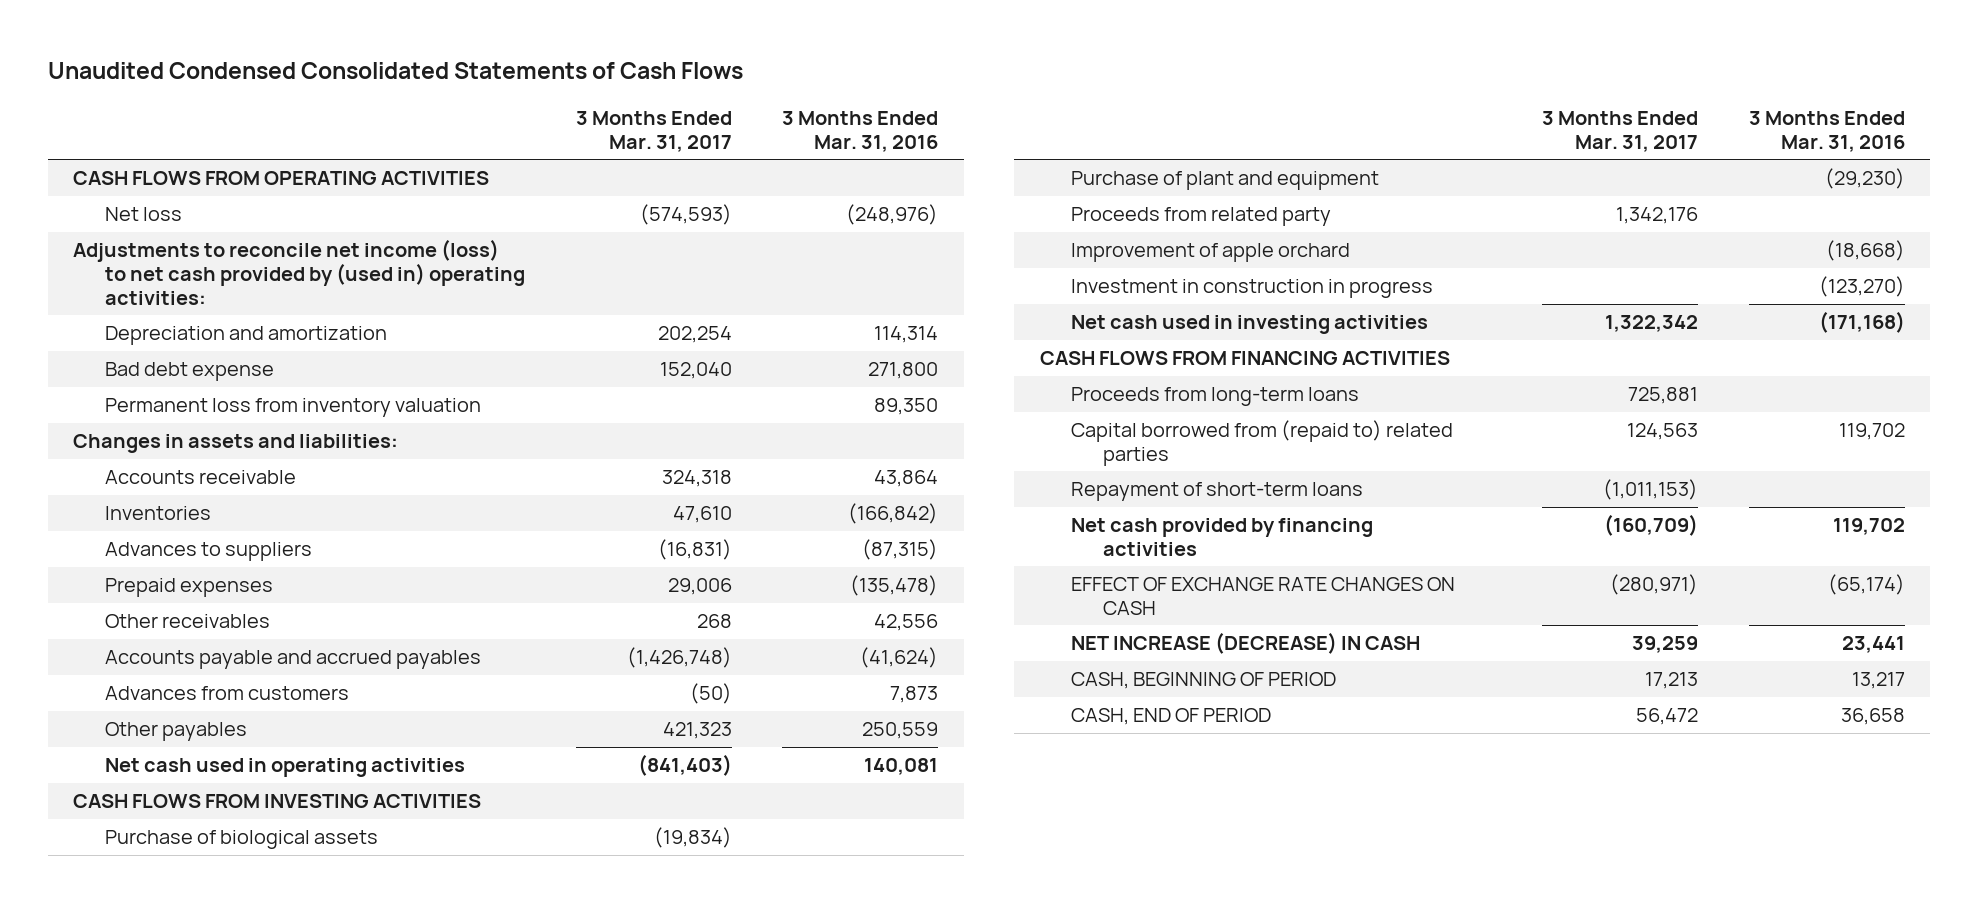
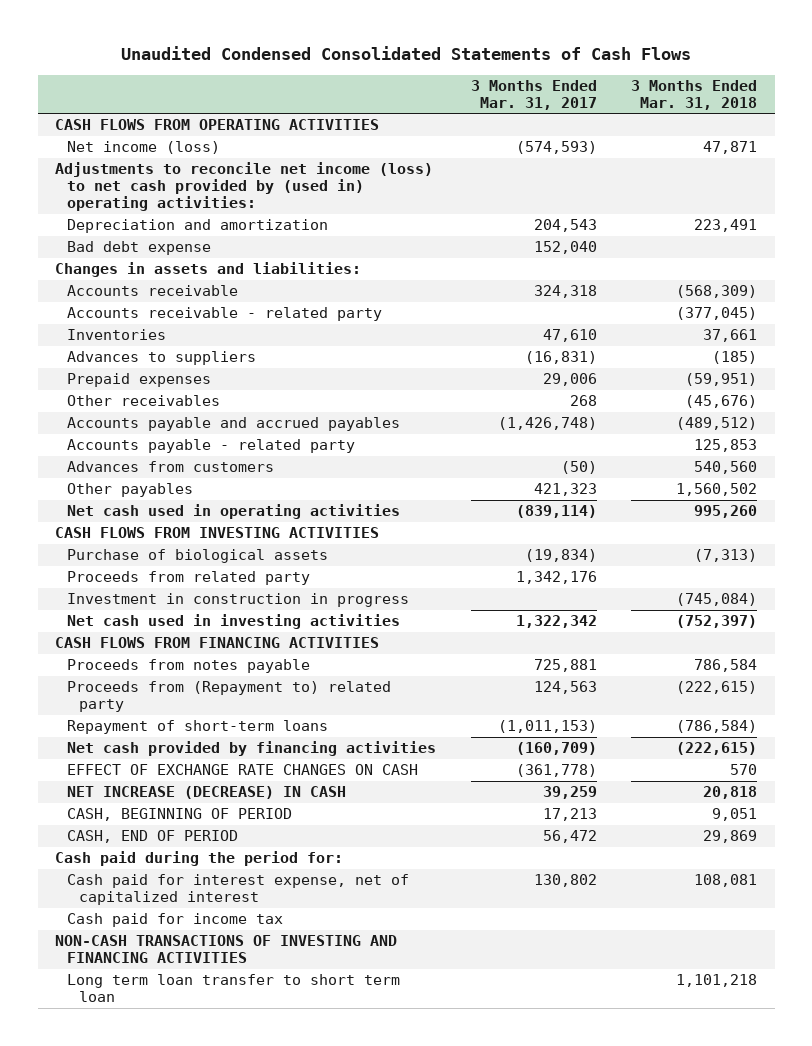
- | 3 Months Ended Mar. 31, 2017 | 3 Months Ended Mar. 31, 2016
+ | 3 Months Ended Mar. 31, 2017 | 3 Months Ended Mar. 31, 2018
- Net loss | (574,593) | (248,976)
+ Net income (loss) | (574,593) | 47,871
- Depreciation and amortization | 202,254 | 114,314
+ Depreciation and amortization | 204,543 | 223,491
- Permanent loss from inventory valuation | | 89,350
+ Accounts receivable - related party | | (377,045)
+ Accounts payable - related party | | 125,853
- Net cash used in operating activities | (841,403) | 140,081
+ Net cash used in operating activities | (839,114) | 995,260
- Purchase of plant and equipment | | (29,230)
- Improvement of apple orchard | | (18,668)
- Proceeds from long-term loans | 725,881 |
- Capital borrowed from (repaid to) related parties | 124,563 | 119,702
+ Proceeds from notes payable | 725,881 | 786,584
+ Proceeds from (Repayment to) related party | 124,563 | (222,615)
- EFFECT OF EXCHANGE RATE CHANGES ON CASH | (280,971) | (65,174)
+ EFFECT OF EXCHANGE RATE CHANGES ON CASH | (361,778) | 570
+ Cash paid during the period for:
+ Cash paid for interest expense, net of capitalized interest | 130,802 | 108,081
+ Cash paid for income tax
+ NON-CASH TRANSACTIONS OF INVESTING AND FINANCING ACTIVITIES
+ Long term loan transfer to short term loan | | 1,101,218

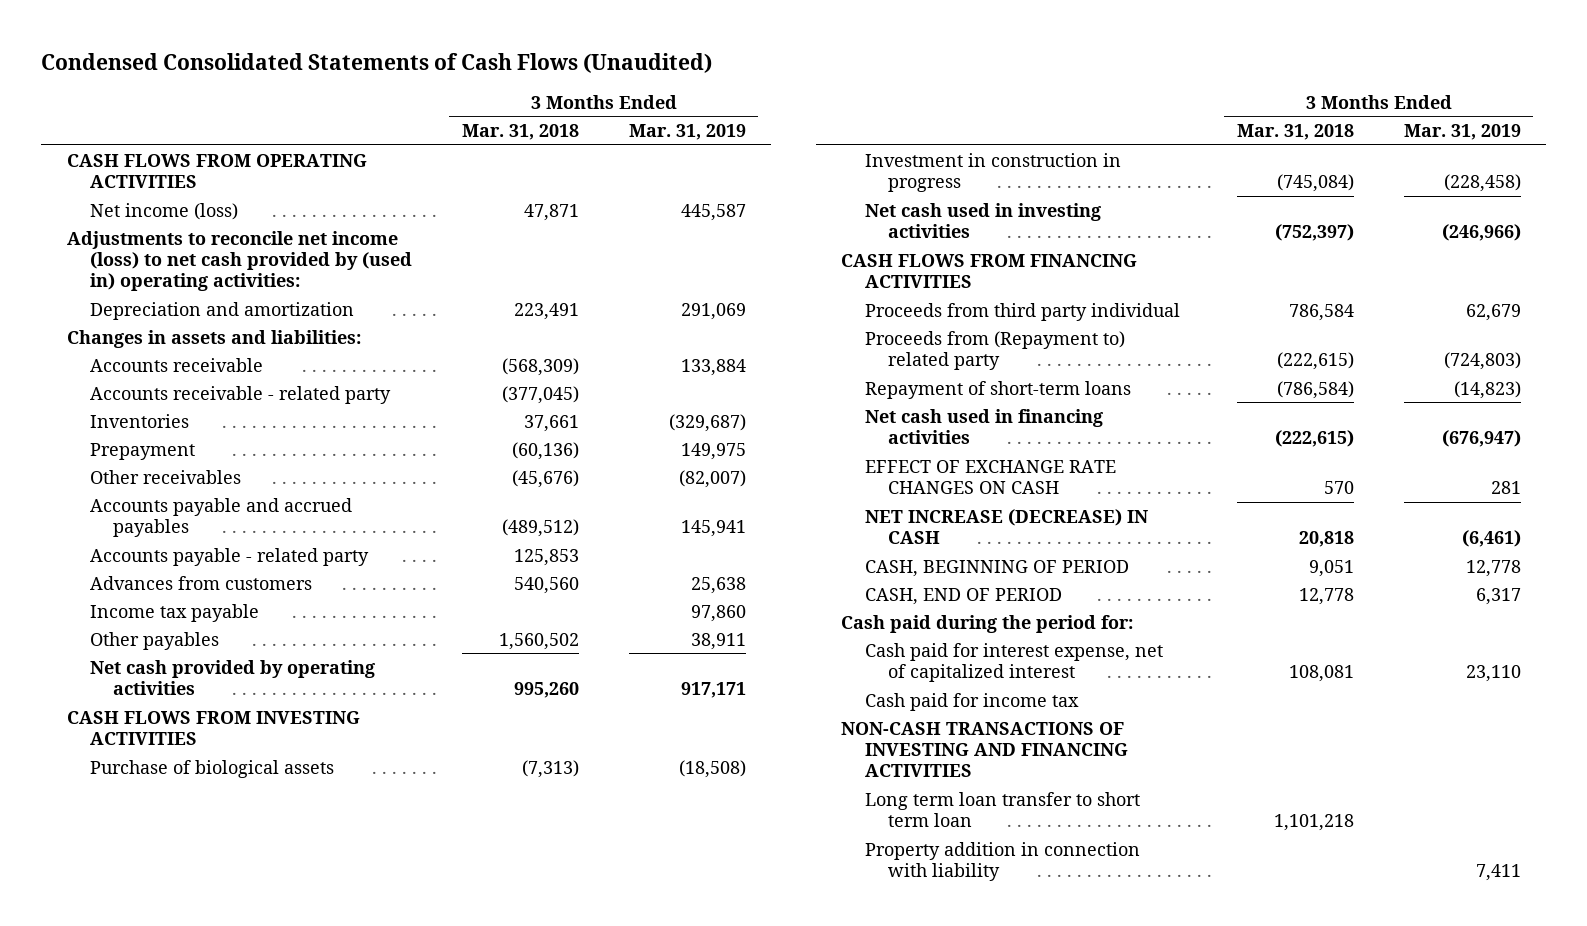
- Unaudited Condensed Consolidated Statements of Cash Flows
+ Condensed Consolidated Statements of Cash Flows (Unaudited)
- | 3 Months Ended Mar. 31, 2017 | 3 Months Ended Mar. 31, 2018
+ | 3 Months Ended Mar. 31, 2018 | 3 Months Ended Mar. 31, 2019
- Bad debt expense | 152,040 |
- Advances to suppliers | (16,831) | (185)
- Prepaid expenses | 29,006 | (59,951)
+ Prepayment | (60,136) | 149,975
+ Income tax payable | | 97,860
- Net cash used in operating activities | (839,114) | 995,260
+ Net cash provided by operating activities | 995,260 | 917,171
- Proceeds from related party | 1,342,176 |
- Proceeds from notes payable | 725,881 | 786,584
+ Proceeds from third party individual | 786,584 | 62,679
- Net cash provided by financing activities | (160,709) | (222,615)
+ Net cash used in financing activities | (222,615) | (676,947)
- CASH, END OF PERIOD | 56,472 | 29,869
+ CASH, END OF PERIOD | 12,778 | 6,317
+ Property addition in connection with liability | | 7,411

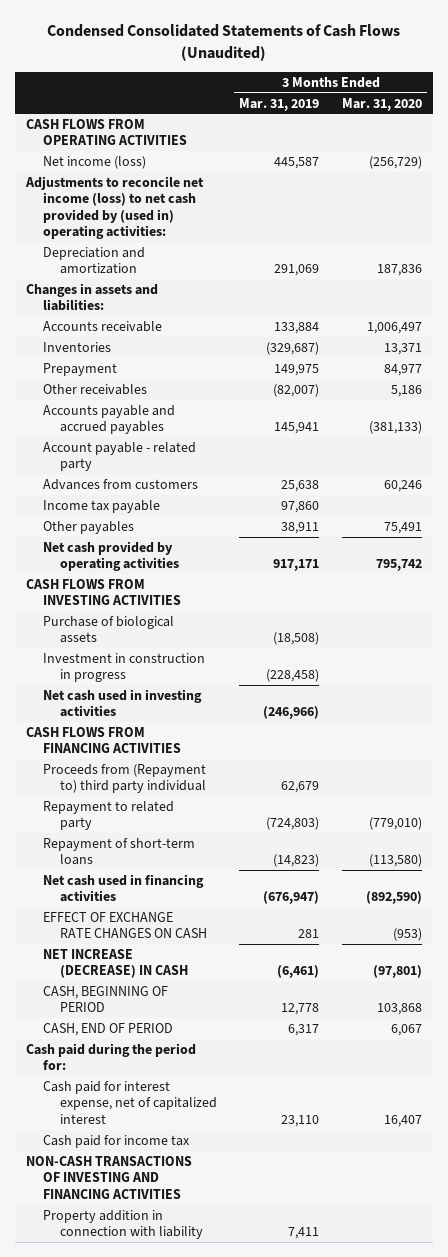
- | 3 Months Ended Mar. 31, 2018 | 3 Months Ended Mar. 31, 2019
+ | 3 Months Ended Mar. 31, 2019 | 3 Months Ended Mar. 31, 2020
- Accounts receivable - related party | (377,045) |
- Accounts payable - related party | 125,853 |
+ Account payable - related party
- Proceeds from third party individual | 786,584 | 62,679
- Proceeds from (Repayment to) related party | (222,615) | (724,803)
+ Proceeds from (Repayment to) third party individual | 62,679 |
+ Repayment to related party | (724,803) | (779,010)
- Long term loan transfer to short term loan | 1,101,218 |

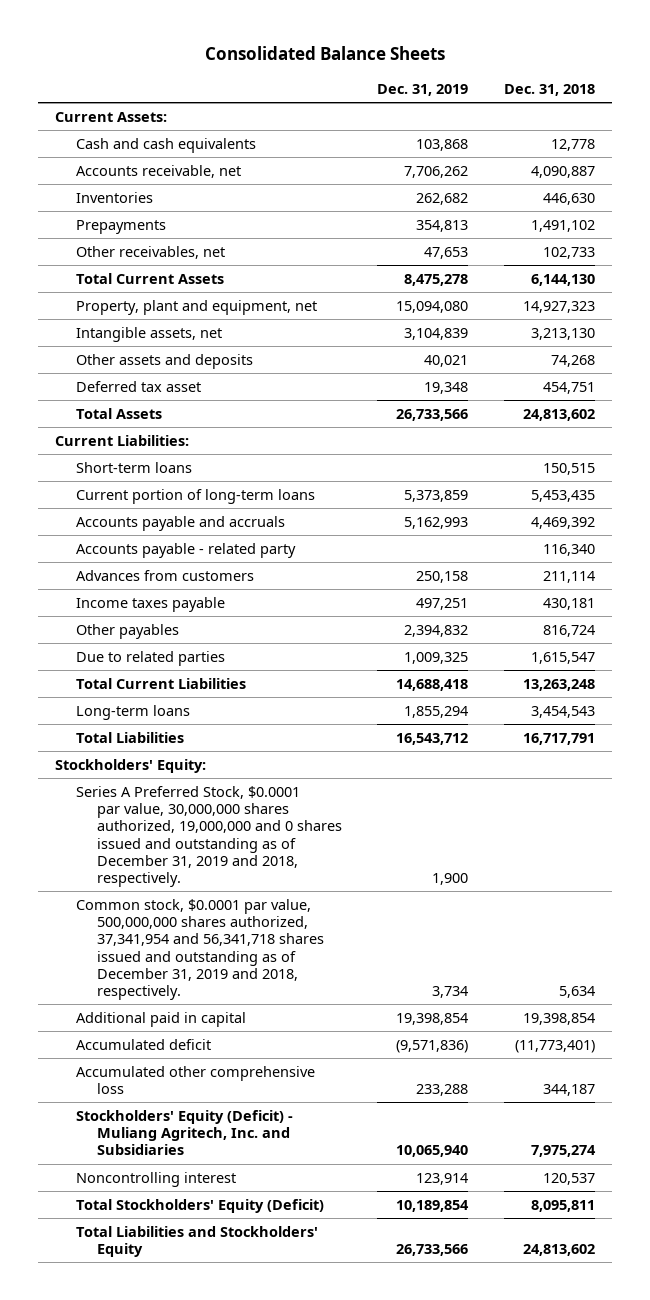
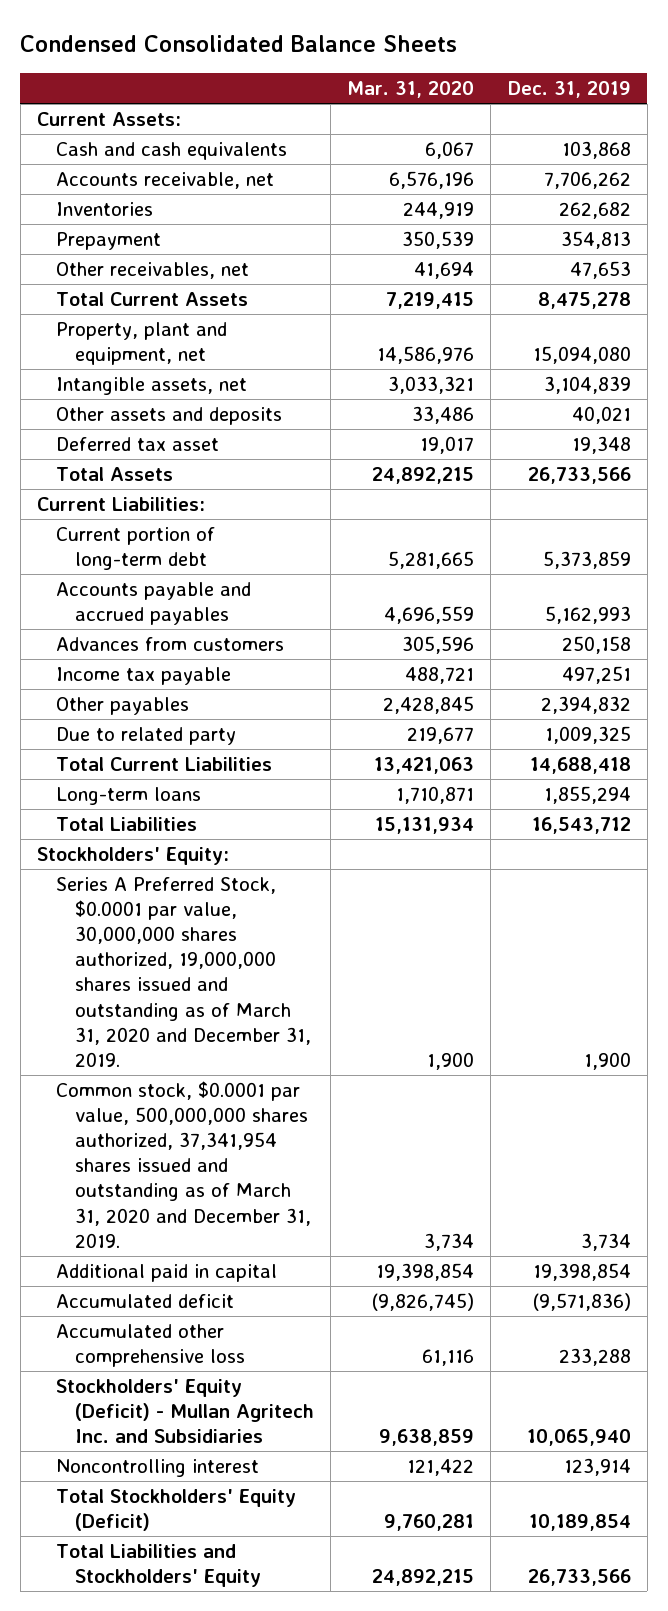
- Consolidated Balance Sheets
+ Condensed Consolidated Balance Sheets
- | Dec. 31, 2019 | Dec. 31, 2018
+ | Mar. 31, 2020 | Dec. 31, 2019
- Prepayments | 354,813 | 1,491,102
+ Prepayment | 350,539 | 354,813
- Short-term loans | | 150,515
- Current portion of long-term loans | 5,373,859 | 5,453,435
- Accounts payable and accruals | 5,162,993 | 4,469,392
- Accounts payable - related party | | 116,340
+ Current portion of long-term debt | 5,281,665 | 5,373,859
+ Accounts payable and accrued payables | 4,696,559 | 5,162,993
- Income taxes payable | 497,251 | 430,181
+ Income tax payable | 488,721 | 497,251
- Due to related parties | 1,009,325 | 1,615,547
+ Due to related party | 219,677 | 1,009,325
- Series A Preferred Stock, $0.0001 par value, 30,000,000 shares authorized, 19,000,000 and 0 shares issued and outstanding as of December 31, 2019 and 2018, respectively. | 1,900 |
- Common stock, $0.0001 par value, 500,000,000 shares authorized, 37,341,954 and 56,341,718 shares issued and outstanding as of December 31, 2019 and 2018, respectively. | 3,734 | 5,634
+ Series A Preferred Stock, $0.0001 par value, 30,000,000 shares authorized, 19,000,000 shares issued and outstanding as of March 31, 2020 and December 31, 2019. | 1,900 | 1,900
+ Common stock, $0.0001 par value, 500,000,000 shares authorized, 37,341,954 shares issued and outstanding as of March 31, 2020 and December 31, 2019. | 3,734 | 3,734
- Stockholders' Equity (Deficit) - Muliang Agritech, Inc. and Subsidiaries | 10,065,940 | 7,975,274
+ Stockholders' Equity (Deficit) - Mullan Agritech Inc. and Subsidiaries | 9,638,859 | 10,065,940

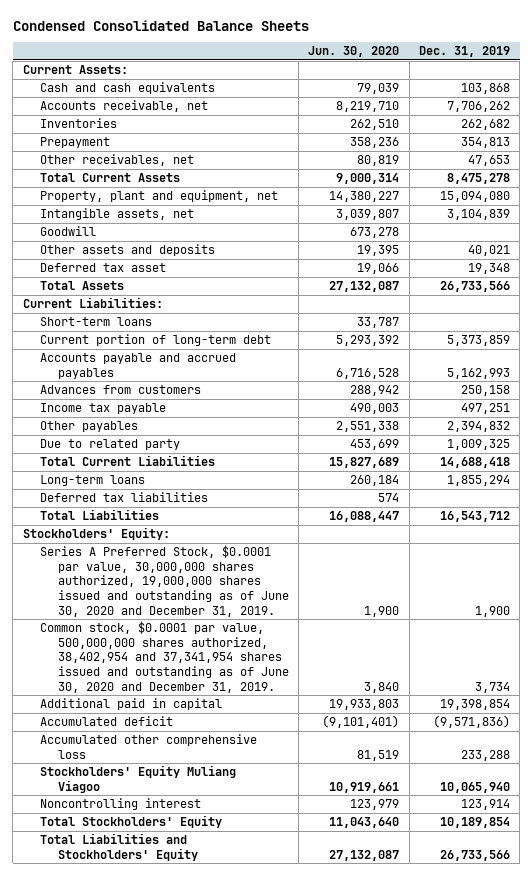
- | Mar. 31, 2020 | Dec. 31, 2019
+ | Jun. 30, 2020 | Dec. 31, 2019
+ Goodwill | 673,278 |
+ Short-term loans | 33,787 |
+ Deferred tax liabilities | 574 |
- Series A Preferred Stock, $0.0001 par value, 30,000,000 shares authorized, 19,000,000 shares issued and outstanding as of March 31, 2020 and December 31, 2019. | 1,900 | 1,900
- Common stock, $0.0001 par value, 500,000,000 shares authorized, 37,341,954 shares issued and outstanding as of March 31, 2020 and December 31, 2019. | 3,734 | 3,734
+ Series A Preferred Stock, $0.0001 par value, 30,000,000 shares authorized, 19,000,000 shares issued and outstanding as of June 30, 2020 and December 31, 2019. | 1,900 | 1,900
+ Common stock, $0.0001 par value, 500,000,000 shares authorized, 38,402,954 and 37,341,954 shares issued and outstanding as of June 30, 2020 and December 31, 2019. | 3,840 | 3,734
- Stockholders' Equity (Deficit) - Mullan Agritech Inc. and Subsidiaries | 9,638,859 | 10,065,940
+ Stockholders' Equity Muliang Viagoo | 10,919,661 | 10,065,940
- Total Stockholders' Equity (Deficit) | 9,760,281 | 10,189,854
+ Total Stockholders' Equity | 11,043,640 | 10,189,854

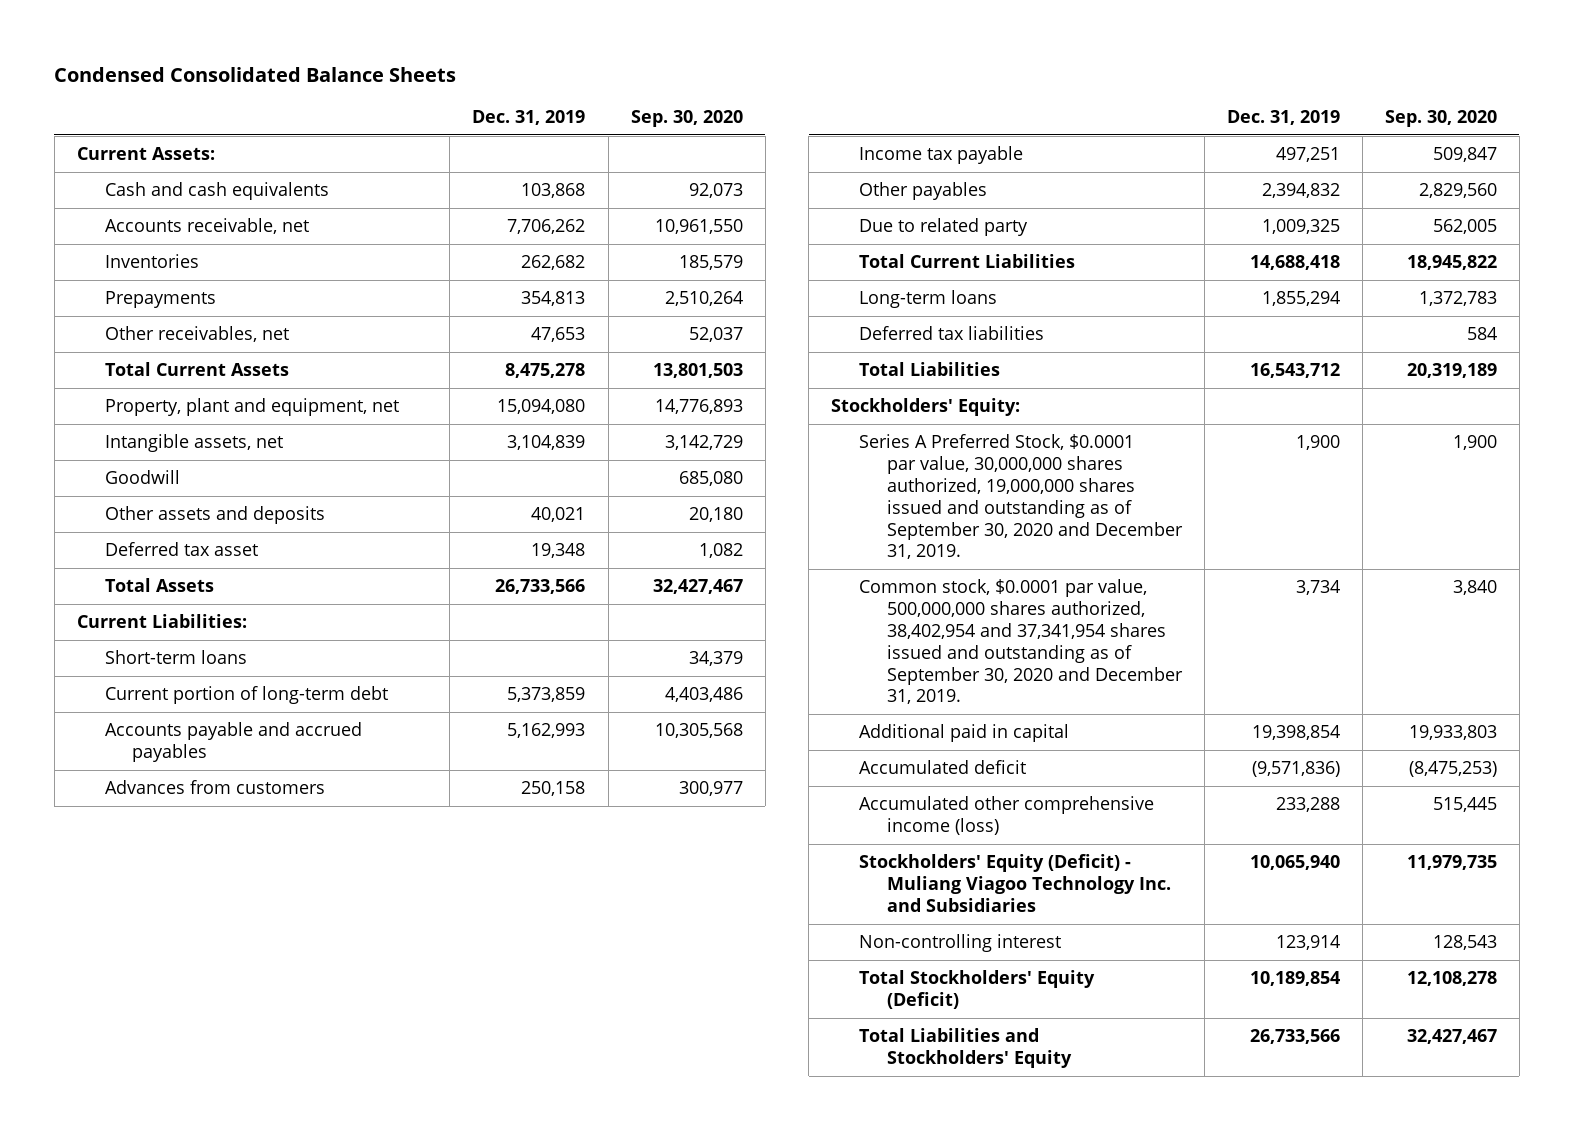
- | Jun. 30, 2020 | Dec. 31, 2019
+ | Dec. 31, 2019 | Sep. 30, 2020
- Prepayment | 358,236 | 354,813
+ Prepayments | 354,813 | 2,510,264
- Series A Preferred Stock, $0.0001 par value, 30,000,000 shares authorized, 19,000,000 shares issued and outstanding as of June 30, 2020 and December 31, 2019. | 1,900 | 1,900
- Common stock, $0.0001 par value, 500,000,000 shares authorized, 38,402,954 and 37,341,954 shares issued and outstanding as of June 30, 2020 and December 31, 2019. | 3,840 | 3,734
+ Series A Preferred Stock, $0.0001 par value, 30,000,000 shares authorized, 19,000,000 shares issued and outstanding as of September 30, 2020 and December 31, 2019. | 1,900 | 1,900
+ Common stock, $0.0001 par value, 500,000,000 shares authorized, 38,402,954 and 37,341,954 shares issued and outstanding as of September 30, 2020 and December 31, 2019. | 3,734 | 3,840
- Accumulated other comprehensive loss | 81,519 | 233,288
- Stockholders' Equity Muliang Viagoo | 10,919,661 | 10,065,940
- Noncontrolling interest | 123,979 | 123,914
- Total Stockholders' Equity | 11,043,640 | 10,189,854
+ Accumulated other comprehensive income (loss) | 233,288 | 515,445
+ Stockholders' Equity (Deficit) - Muliang Viagoo Technology Inc. and Subsidiaries | 10,065,940 | 11,979,735
+ Non-controlling interest | 123,914 | 128,543
+ Total Stockholders' Equity (Deficit) | 10,189,854 | 12,108,278

